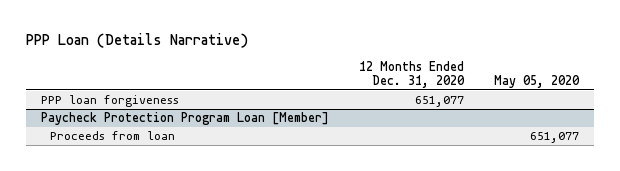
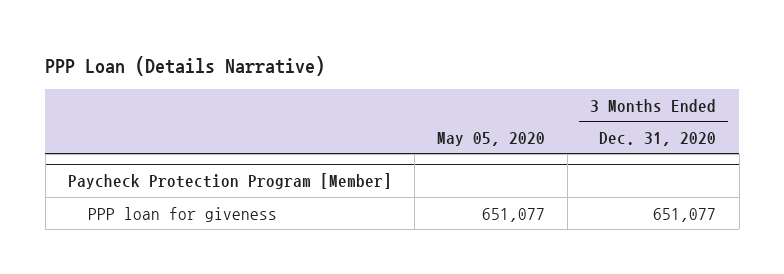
- | 12 Months Ended Dec. 31, 2020 | May 05, 2020
+ | May 05, 2020 | 3 Months Ended Dec. 31, 2020
- PPP loan forgiveness | 651,077 |
- Paycheck Protection Program Loan [Member]
- Proceeds from loan | | 651,077
+ Paycheck Protection Program [Member]
+ PPP loan for giveness | 651,077 | 651,077

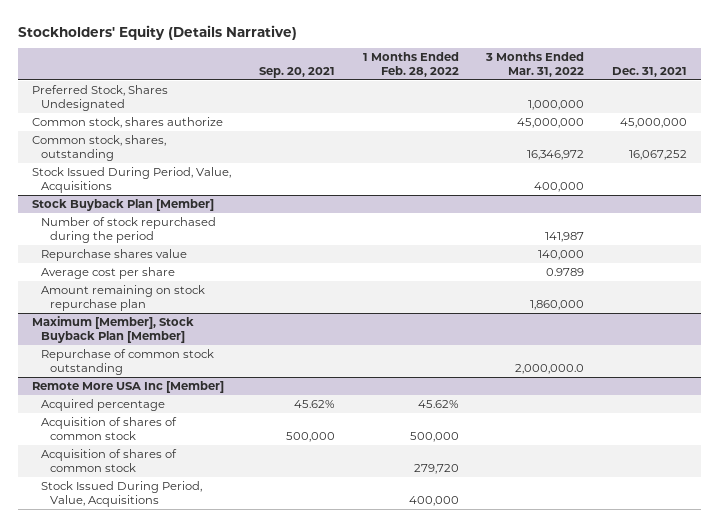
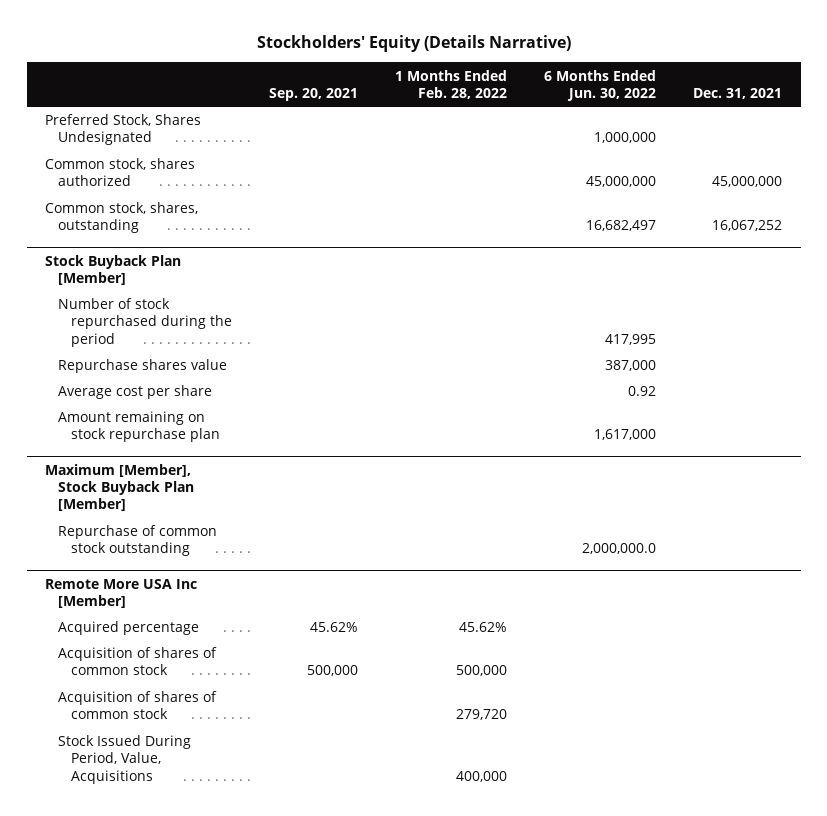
- | Sep. 20, 2021 | 1 Months Ended Feb. 28, 2022 | 3 Months Ended Mar. 31, 2022 | Dec. 31, 2021
+ | Sep. 20, 2021 | 1 Months Ended Feb. 28, 2022 | 6 Months Ended Jun. 30, 2022 | Dec. 31, 2021
- Common stock, shares authorize | | | 45,000,000 | 45,000,000
+ Common stock, shares authorized | | | 45,000,000 | 45,000,000
- Stock Issued During Period, Value, Acquisitions | | | 400,000 |

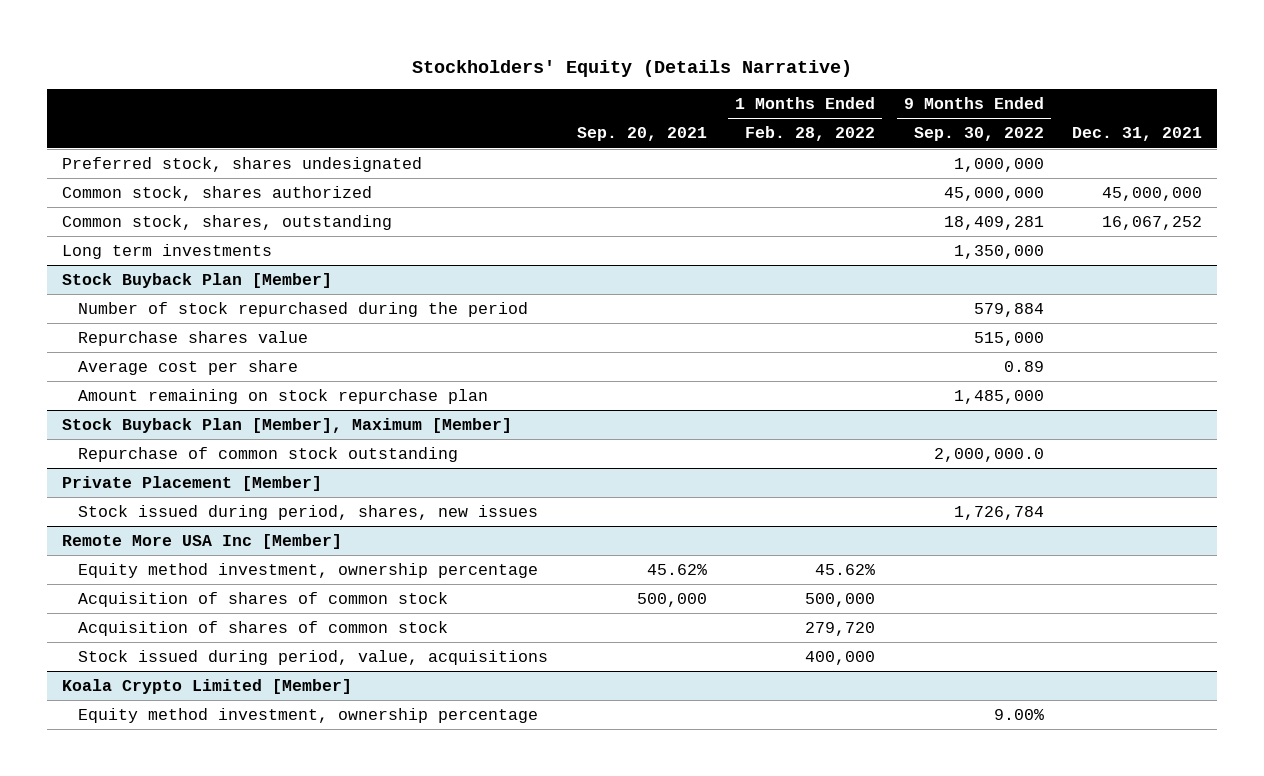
- | Sep. 20, 2021 | 1 Months Ended Feb. 28, 2022 | 6 Months Ended Jun. 30, 2022 | Dec. 31, 2021
+ | Sep. 20, 2021 | 1 Months Ended Feb. 28, 2022 | 9 Months Ended Sep. 30, 2022 | Dec. 31, 2021
- Preferred Stock, Shares Undesignated | | | 1,000,000 |
+ Preferred stock, shares undesignated | | | 1,000,000 |
+ Long term investments | | | 1,350,000 |
- Maximum [Member], Stock Buyback Plan [Member]
+ Stock Buyback Plan [Member], Maximum [Member]
+ Private Placement [Member]
+ Stock issued during period, shares, new issues | | | 1,726,784 |
@ Remote More USA Inc [Member]
- Acquired percentage | 45.62% | 45.62% | |
+ Equity method investment, ownership percentage | 45.62% | 45.62% | |
- Stock Issued During Period, Value, Acquisitions | | 400,000 | |
+ Stock issued during period, value, acquisitions | | 400,000 | |
+ Koala Crypto Limited [Member]
+ Equity method investment, ownership percentage | | | 9.00% |

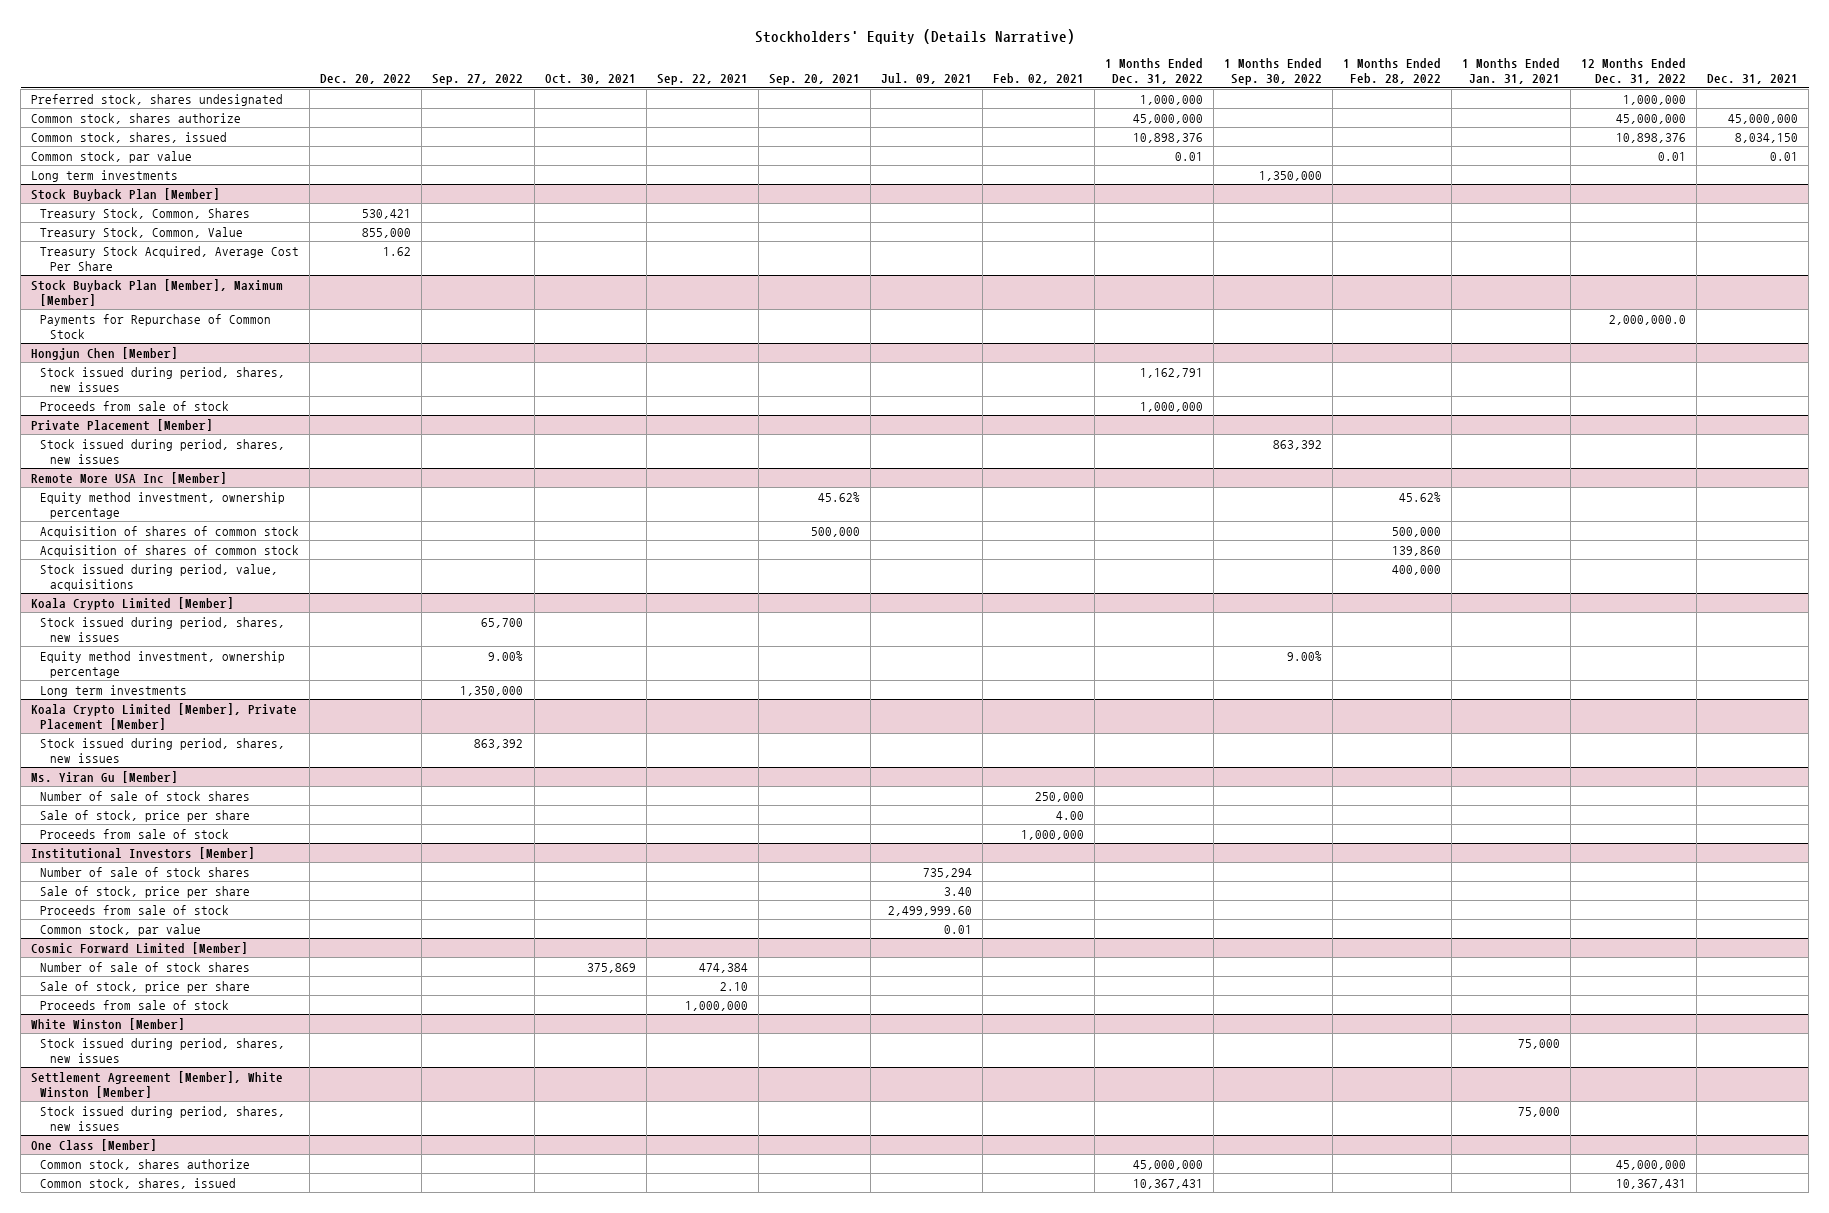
- | Sep. 20, 2021 | 1 Months Ended Feb. 28, 2022 | 9 Months Ended Sep. 30, 2022 | Dec. 31, 2021
+ | Dec. 20, 2022 | Sep. 27, 2022 | Oct. 30, 2021 | Sep. 22, 2021 | Sep. 20, 2021 | Jul. 09, 2021 | Feb. 02, 2021 | 1 Months Ended Dec. 31, 2022 | 1 Months Ended Sep. 30, 2022 | 1 Months Ended Feb. 28, 2022 | 1 Months Ended Jan. 31, 2021 | 12 Months Ended Dec. 31, 2022 | Dec. 31, 2021
- Common stock, shares authorized | | | 45,000,000 | 45,000,000
- Common stock, shares, outstanding | | | 18,409,281 | 16,067,252
+ Common stock, shares authorize | | | | | | | | 45,000,000 | | | | 45,000,000 | 45,000,000
+ Common stock, shares, issued | | | | | | | | 10,898,376 | | | | 10,898,376 | 8,034,150
+ Common stock, par value | | | | | | | | 0.01 | | | | 0.01 | 0.01
@ Stock Buyback Plan [Member]
- Number of stock repurchased during the period | | | 579,884 |
- Repurchase shares value | | | 515,000 |
- Average cost per share | | | 0.89 |
- Amount remaining on stock repurchase plan | | | 1,485,000 |
+ Treasury Stock, Common, Shares | 530,421 | | | | | | | | | | | |
+ Treasury Stock, Common, Value | 855,000 | | | | | | | | | | | |
+ Treasury Stock Acquired, Average Cost Per Share | 1.62 | | | | | | | | | | | |
@ Stock Buyback Plan [Member], Maximum [Member]
- Repurchase of common stock outstanding | | | 2,000,000.0 |
+ Payments for Repurchase of Common Stock | | | | | | | | | | | | 2,000,000.0 |
+ Hongjun Chen [Member]
+ Stock issued during period, shares, new issues | | | | | | | | 1,162,791 | | | | |
+ Proceeds from sale of stock | | | | | | | | 1,000,000 | | | | |
@ Remote More USA Inc [Member]
- Acquisition of shares of common stock | | 279,720 | |
+ Acquisition of shares of common stock | | | | | | | | | | 139,860 | | |
@ Koala Crypto Limited [Member]
+ Stock issued during period, shares, new issues | | 65,700 | | | | | | | | | | |
+ Long term investments | | 1,350,000 | | | | | | | | | | |
+ Koala Crypto Limited [Member], Private Placement [Member]
+ Stock issued during period, shares, new issues | | 863,392 | | | | | | | | | | |
+ Ms. Yiran Gu [Member]
+ Number of sale of stock shares | | | | | | | 250,000 | | | | | |
+ Sale of stock, price per share | | | | | | | 4.00 | | | | | |
+ Proceeds from sale of stock | | | | | | | 1,000,000 | | | | | |
+ Institutional Investors [Member]
+ Number of sale of stock shares | | | | | | 735,294 | | | | | | |
+ Sale of stock, price per share | | | | | | 3.40 | | | | | | |
+ Proceeds from sale of stock | | | | | | 2,499,999.60 | | | | | | |
+ Common stock, par value | | | | | | 0.01 | | | | | | |
+ Cosmic Forward Limited [Member]
+ Number of sale of stock shares | | | 375,869 | 474,384 | | | | | | | | |
+ Sale of stock, price per share | | | | 2.10 | | | | | | | | |
+ Proceeds from sale of stock | | | | 1,000,000 | | | | | | | | |
+ White Winston [Member]
+ Stock issued during period, shares, new issues | | | | | | | | | | | 75,000 | |
+ Settlement Agreement [Member], White Winston [Member]
+ Stock issued during period, shares, new issues | | | | | | | | | | | 75,000 | |
+ One Class [Member]
+ Common stock, shares authorize | | | | | | | | 45,000,000 | | | | 45,000,000 |
+ Common stock, shares, issued | | | | | | | | 10,367,431 | | | | 10,367,431 |

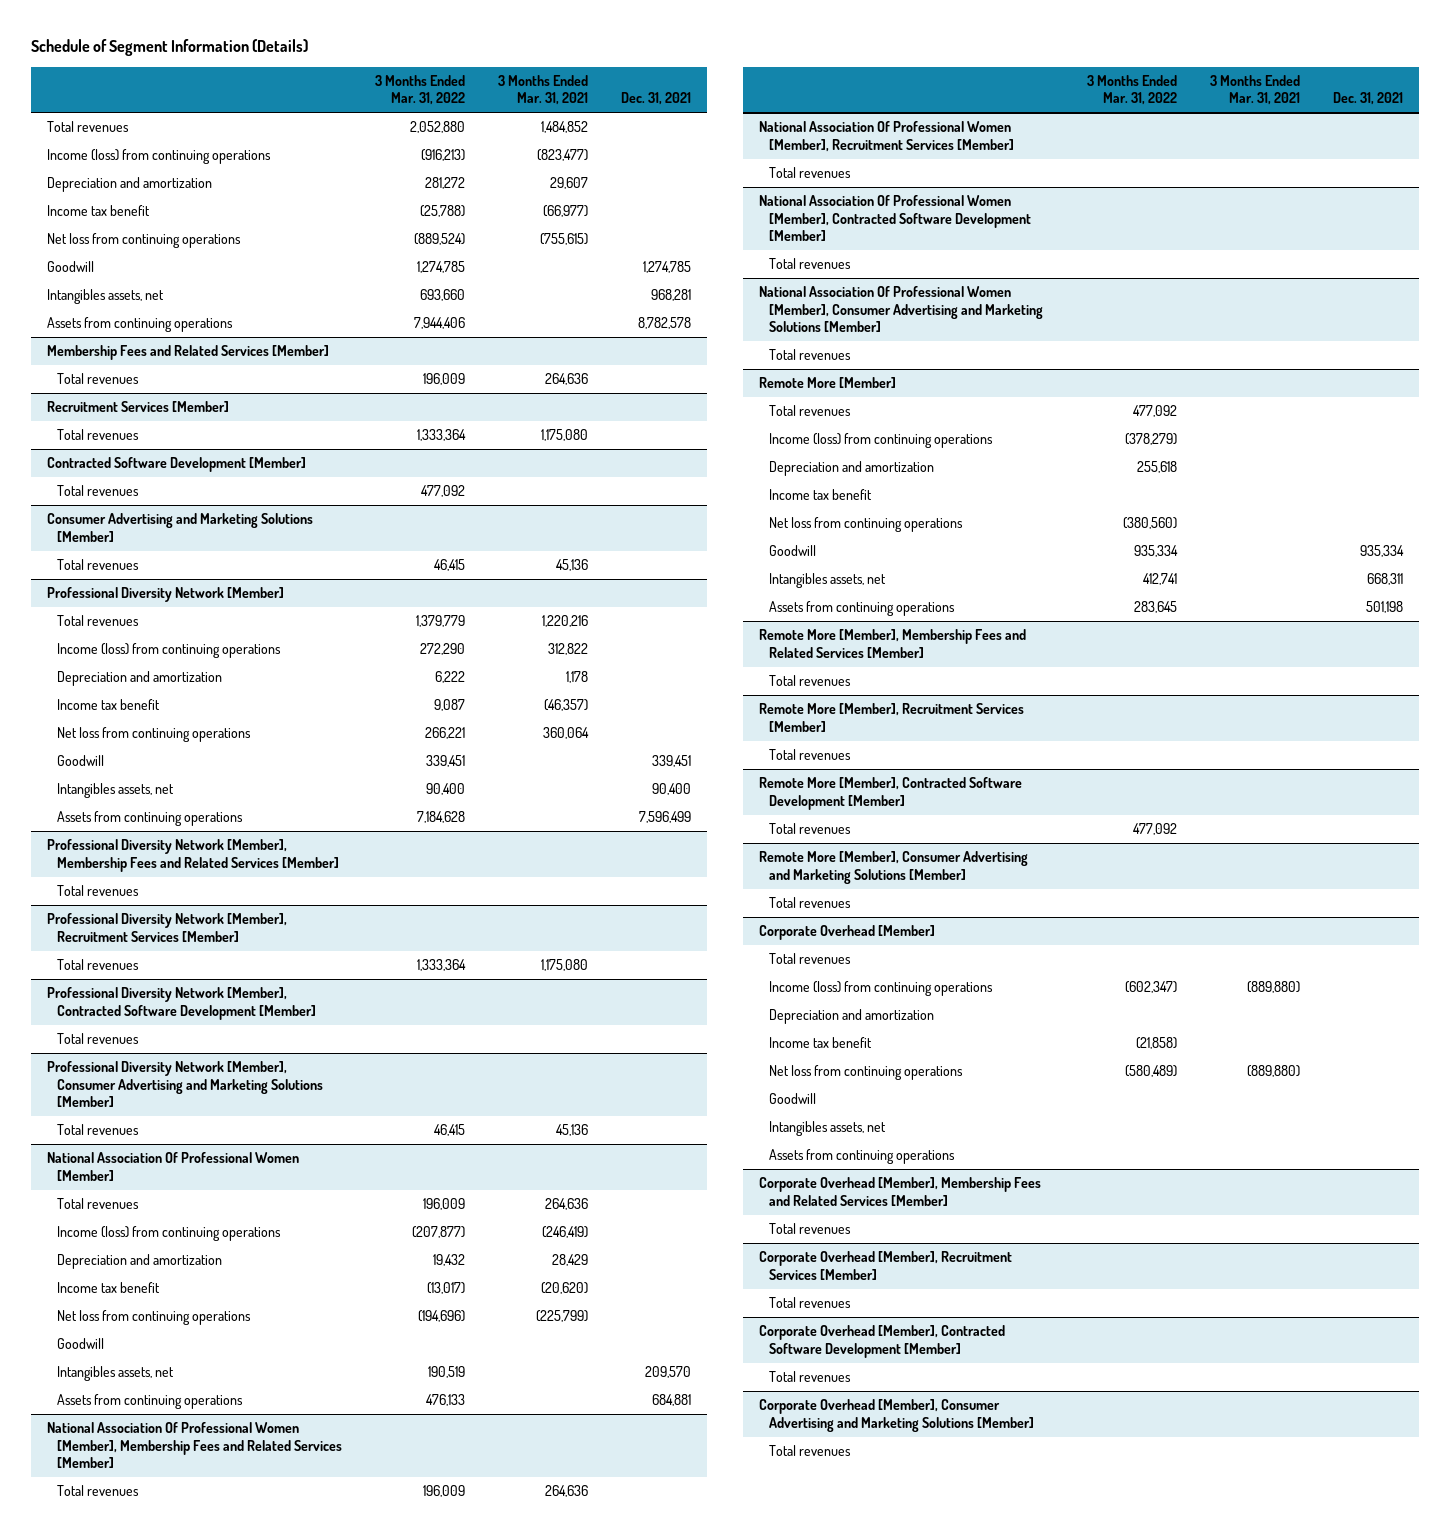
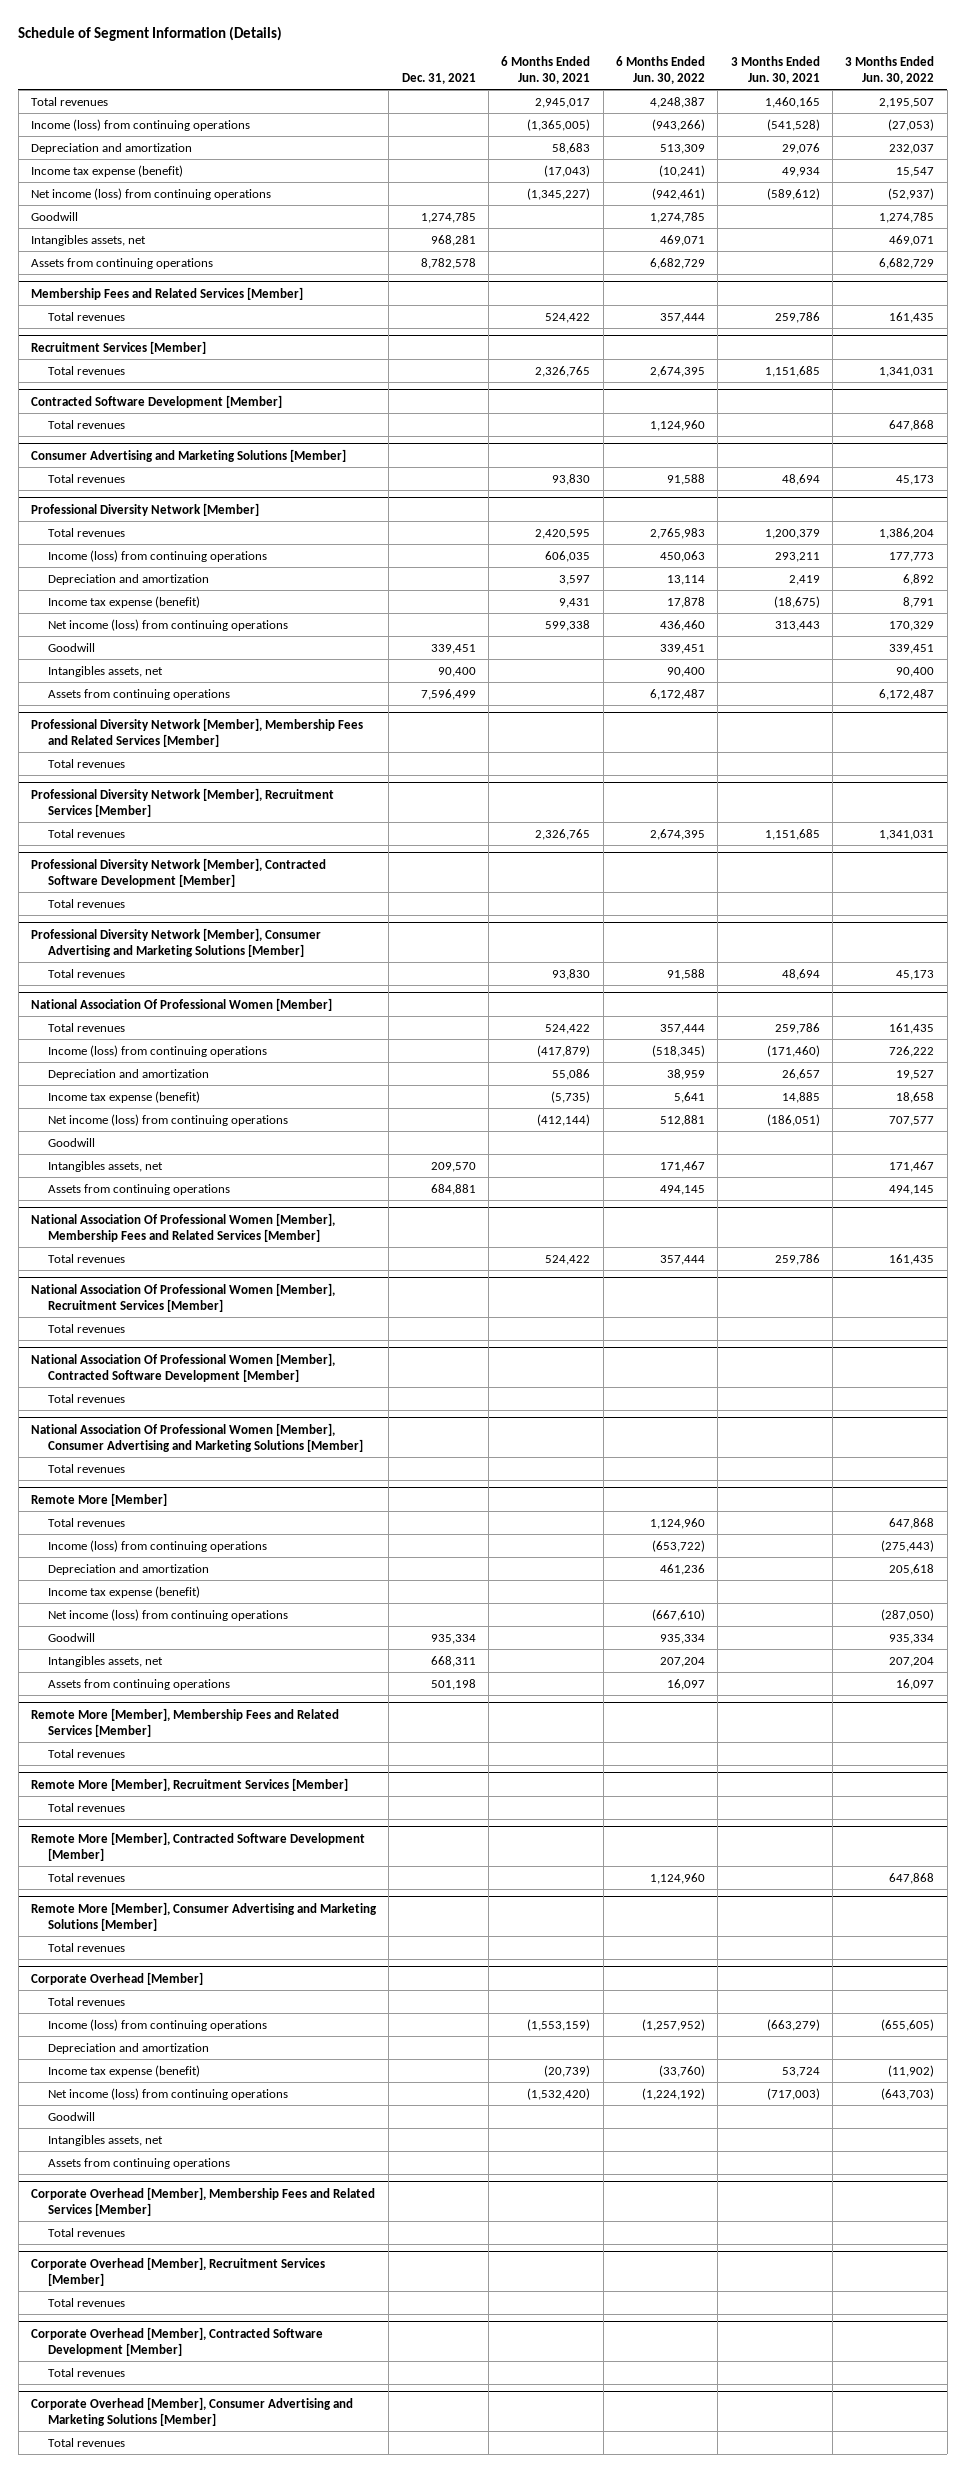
- | 3 Months Ended Mar. 31, 2022 | 3 Months Ended Mar. 31, 2021 | Dec. 31, 2021
+ | Dec. 31, 2021 | 6 Months Ended Jun. 30, 2021 | 6 Months Ended Jun. 30, 2022 | 3 Months Ended Jun. 30, 2021 | 3 Months Ended Jun. 30, 2022
- Income tax benefit | (25,788) | (66,977) |
- Net loss from continuing operations | (889,524) | (755,615) |
+ Income tax expense (benefit) | | (17,043) | (10,241) | 49,934 | 15,547
+ Net income (loss) from continuing operations | | (1,345,227) | (942,461) | (589,612) | (52,937)
@ Professional Diversity Network [Member]
- Income tax benefit | 9,087 | (46,357) |
- Net loss from continuing operations | 266,221 | 360,064 |
+ Income tax expense (benefit) | | 9,431 | 17,878 | (18,675) | 8,791
+ Net income (loss) from continuing operations | | 599,338 | 436,460 | 313,443 | 170,329
@ National Association Of Professional Women [Member]
- Income tax benefit | (13,017) | (20,620) |
- Net loss from continuing operations | (194,696) | (225,799) |
+ Income tax expense (benefit) | | (5,735) | 5,641 | 14,885 | 18,658
+ Net income (loss) from continuing operations | | (412,144) | 512,881 | (186,051) | 707,577
@ Remote More [Member]
- Income tax benefit
- Net loss from continuing operations | (380,560) | |
+ Income tax expense (benefit)
+ Net income (loss) from continuing operations | | | (667,610) | | (287,050)
@ Corporate Overhead [Member]
- Income tax benefit | (21,858) | |
- Net loss from continuing operations | (580,489) | (889,880) |
+ Income tax expense (benefit) | | (20,739) | (33,760) | 53,724 | (11,902)
+ Net income (loss) from continuing operations | | (1,532,420) | (1,224,192) | (717,003) | (643,703)

